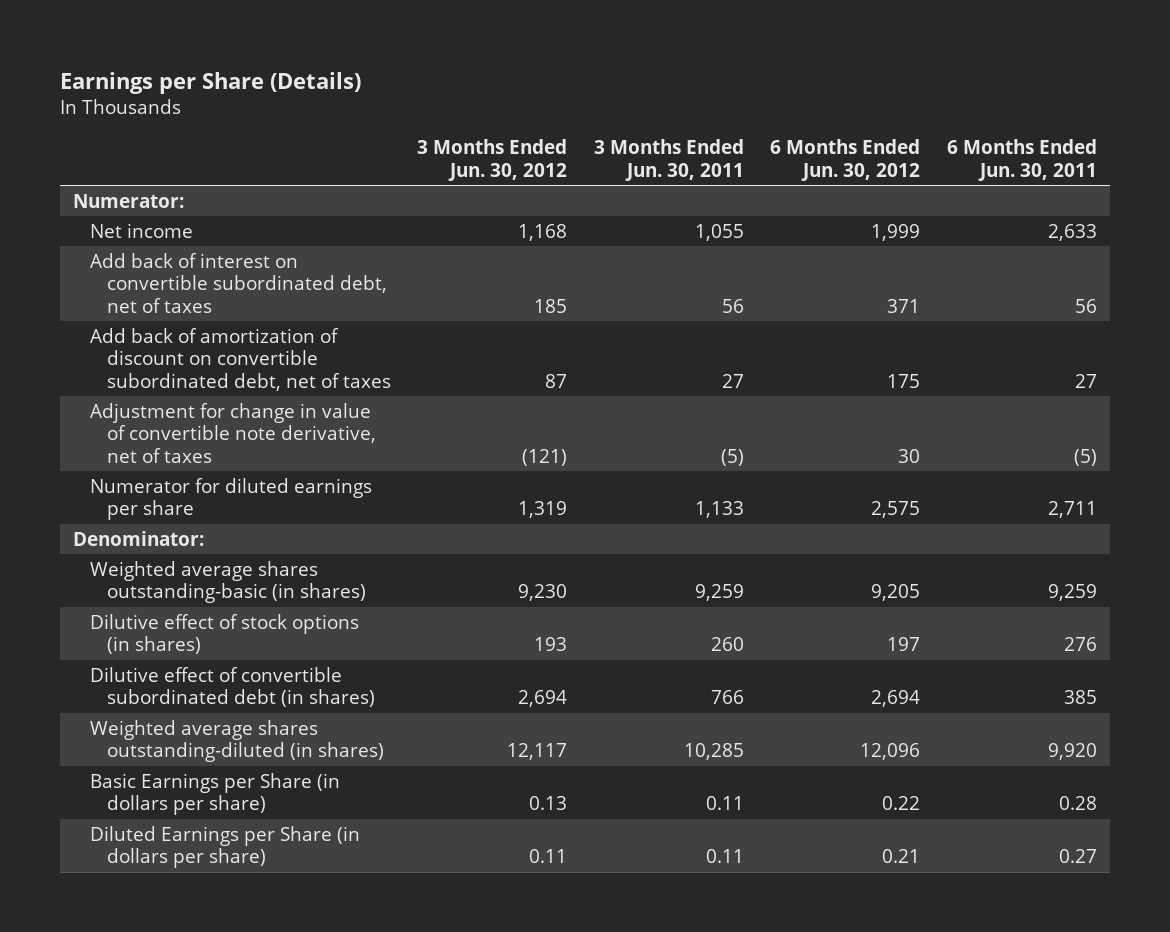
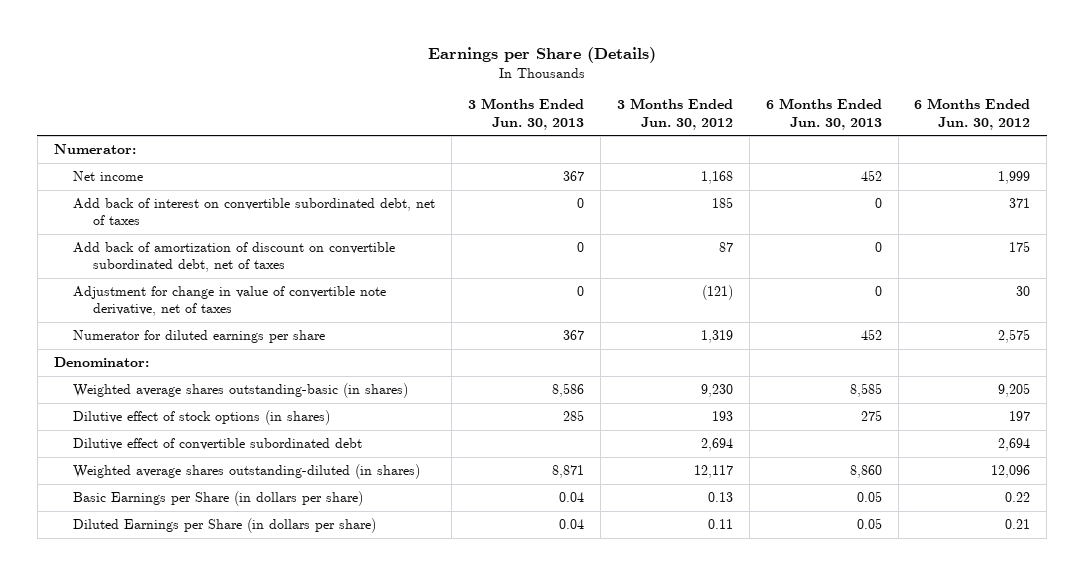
- | 3 Months Ended Jun. 30, 2012 | 3 Months Ended Jun. 30, 2011 | 6 Months Ended Jun. 30, 2012 | 6 Months Ended Jun. 30, 2011
+ | 3 Months Ended Jun. 30, 2013 | 3 Months Ended Jun. 30, 2012 | 6 Months Ended Jun. 30, 2013 | 6 Months Ended Jun. 30, 2012
- Dilutive effect of convertible subordinated debt (in shares) | 2,694 | 766 | 2,694 | 385
+ Dilutive effect of convertible subordinated debt | | 2,694 | | 2,694

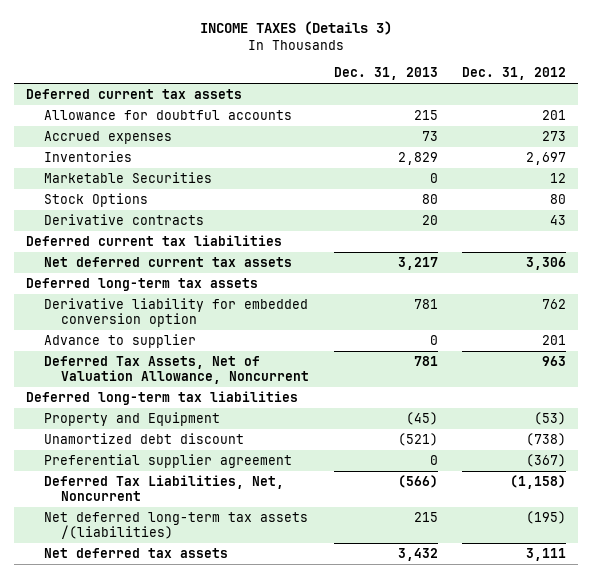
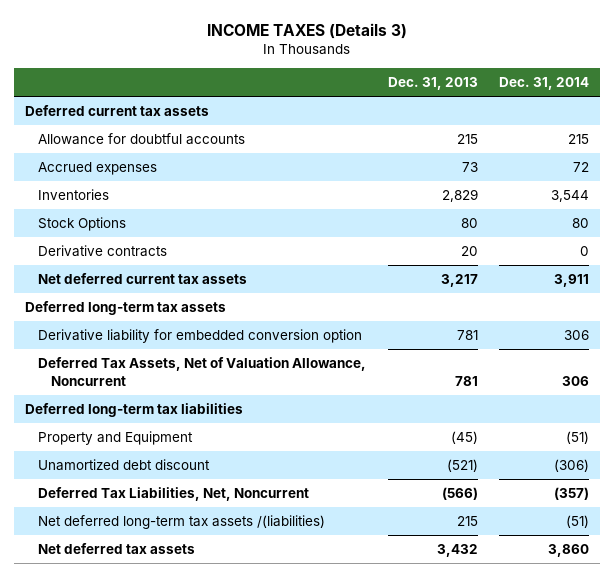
- | Dec. 31, 2013 | Dec. 31, 2012
+ | Dec. 31, 2013 | Dec. 31, 2014
- Marketable Securities | 0 | 12
- Deferred current tax liabilities
- Advance to supplier | 0 | 201
- Preferential supplier agreement | 0 | (367)

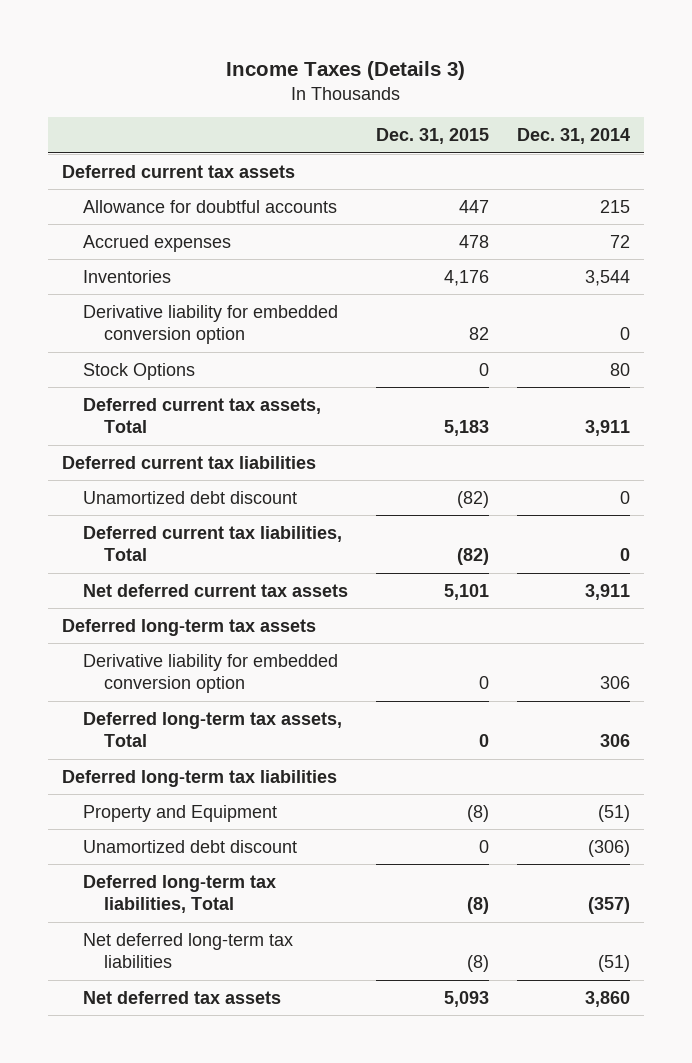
- INCOME TAXES (Details 3)
+ Income Taxes (Details 3)
- | Dec. 31, 2013 | Dec. 31, 2014
+ | Dec. 31, 2015 | Dec. 31, 2014
+ Derivative liability for embedded conversion option | 82 | 0
- Derivative contracts | 20 | 0
+ Deferred current tax assets, Total | 5,183 | 3,911
+ Deferred current tax liabilities
+ Unamortized debt discount | (82) | 0
+ Deferred current tax liabilities, Total | (82) | 0
- Deferred Tax Assets, Net of Valuation Allowance, Noncurrent | 781 | 306
+ Deferred long-term tax assets, Total | 0 | 306
- Deferred Tax Liabilities, Net, Noncurrent | (566) | (357)
- Net deferred long-term tax assets /(liabilities) | 215 | (51)
+ Deferred long-term tax liabilities, Total | (8) | (357)
+ Net deferred long-term tax liabilities | (8) | (51)

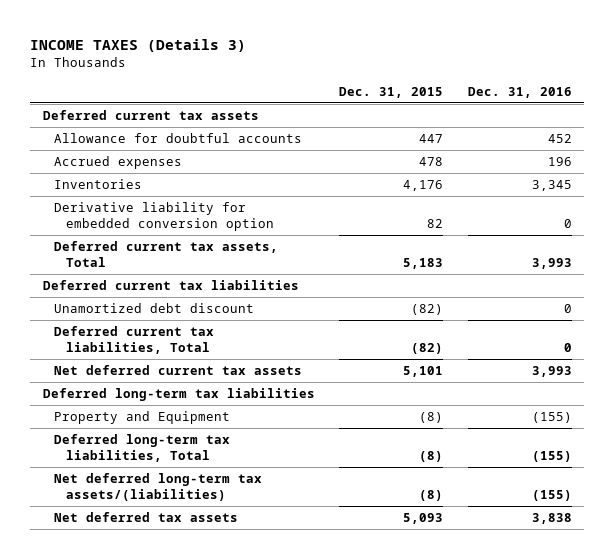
- Income Taxes (Details 3)
+ INCOME TAXES (Details 3)
- | Dec. 31, 2015 | Dec. 31, 2014
+ | Dec. 31, 2015 | Dec. 31, 2016
- Stock Options | 0 | 80
- Deferred long-term tax assets
- Derivative liability for embedded conversion option | 0 | 306
- Deferred long-term tax assets, Total | 0 | 306
- Unamortized debt discount | 0 | (306)
- Net deferred long-term tax liabilities | (8) | (51)
+ Net deferred long-term tax assets/(liabilities) | (8) | (155)

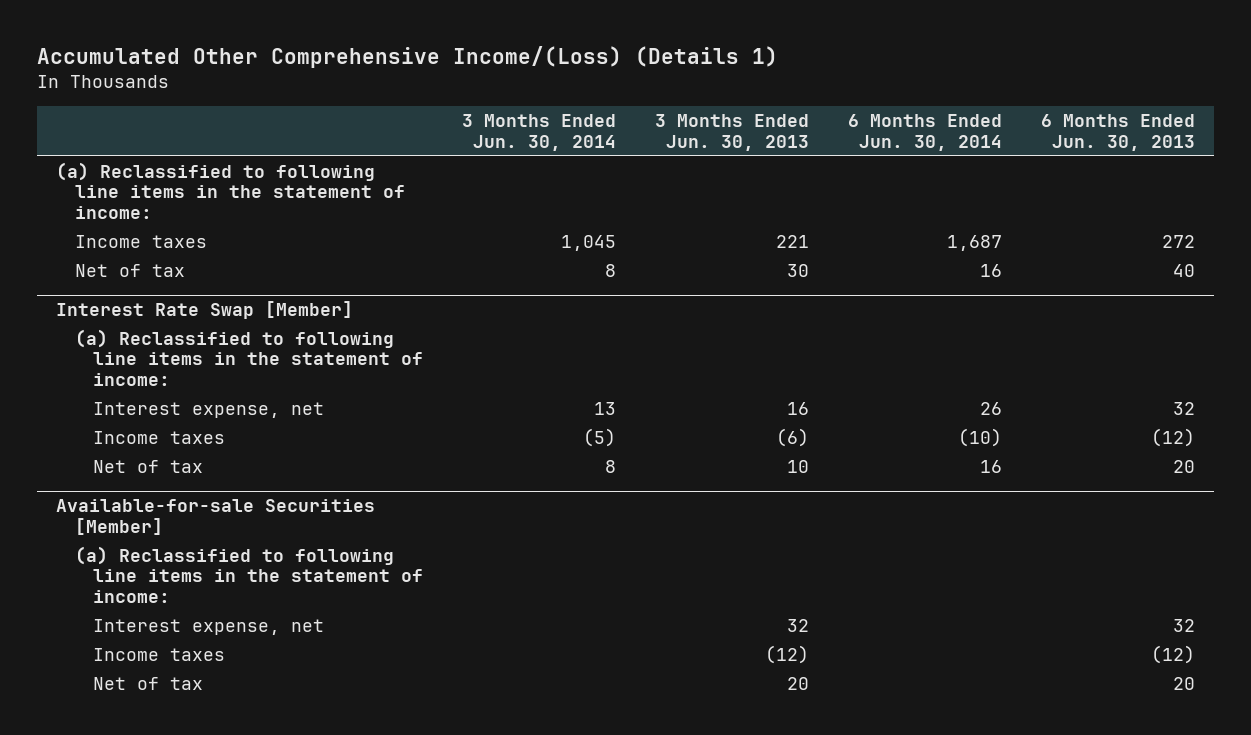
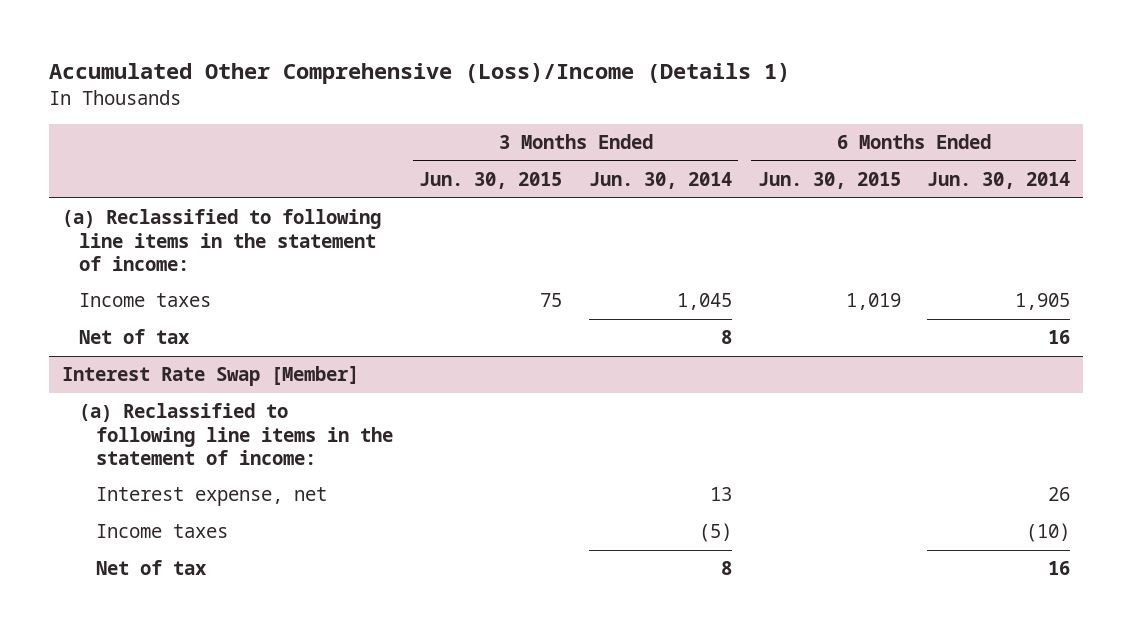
- Accumulated Other Comprehensive Income/(Loss) (Details 1)
+ Accumulated Other Comprehensive (Loss)/Income (Details 1)
- | 3 Months Ended Jun. 30, 2014 | 3 Months Ended Jun. 30, 2013 | 6 Months Ended Jun. 30, 2014 | 6 Months Ended Jun. 30, 2013
+ | 3 Months Ended Jun. 30, 2015 | 3 Months Ended Jun. 30, 2014 | 6 Months Ended Jun. 30, 2015 | 6 Months Ended Jun. 30, 2014
- Income taxes | 1,045 | 221 | 1,687 | 272
+ Income taxes | 75 | 1,045 | 1,019 | 1,905
- Available-for-sale Securities [Member]
- (a) Reclassified to following line items in the statement of income:
- Interest expense, net | | 32 | | 32
- Income taxes | | (12) | | (12)
- Net of tax | | 20 | | 20

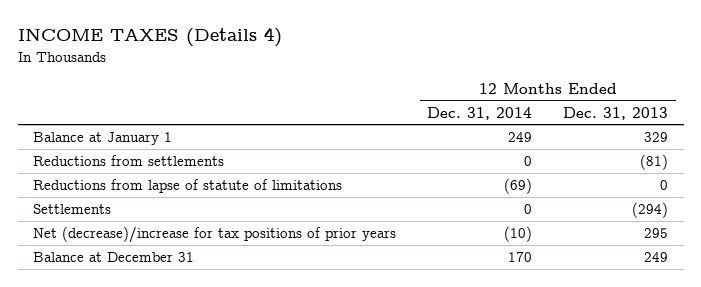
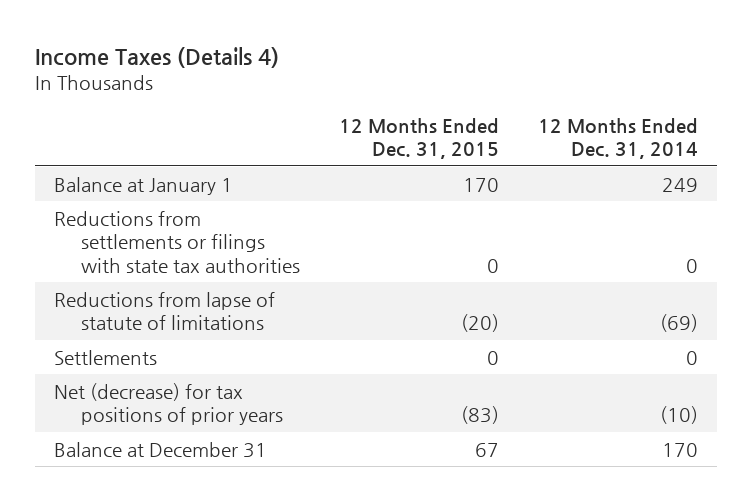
- INCOME TAXES (Details 4)
+ Income Taxes (Details 4)
- | 12 Months Ended Dec. 31, 2014 | 12 Months Ended Dec. 31, 2013
+ | 12 Months Ended Dec. 31, 2015 | 12 Months Ended Dec. 31, 2014
- Reductions from settlements | 0 | (81)
+ Reductions from settlements or filings with state tax authorities | 0 | 0
- Net (decrease)/increase for tax positions of prior years | (10) | 295
+ Net (decrease) for tax positions of prior years | (83) | (10)

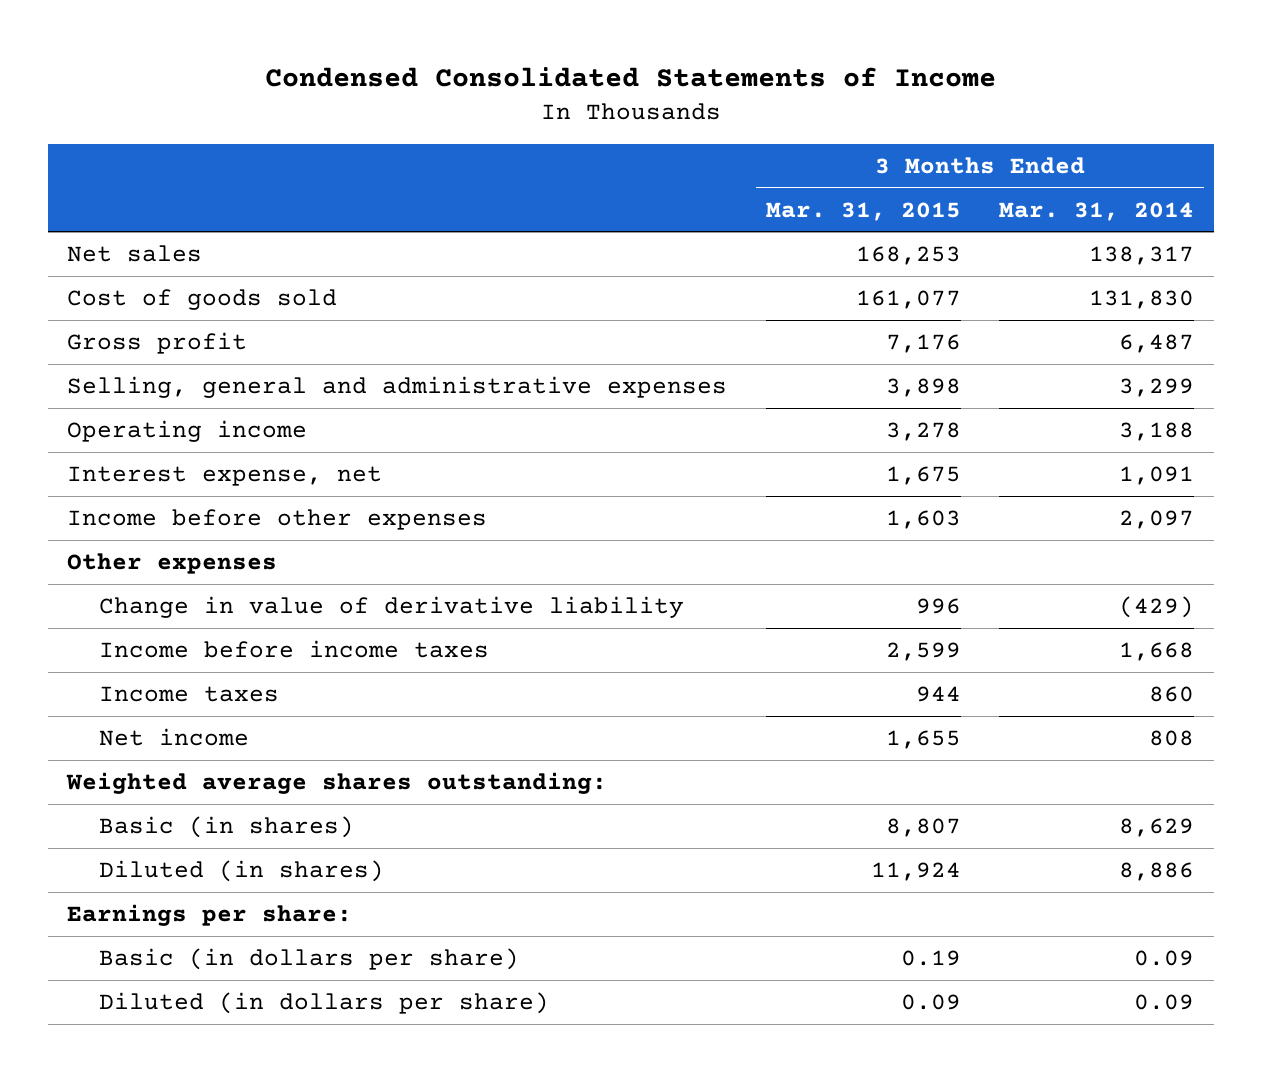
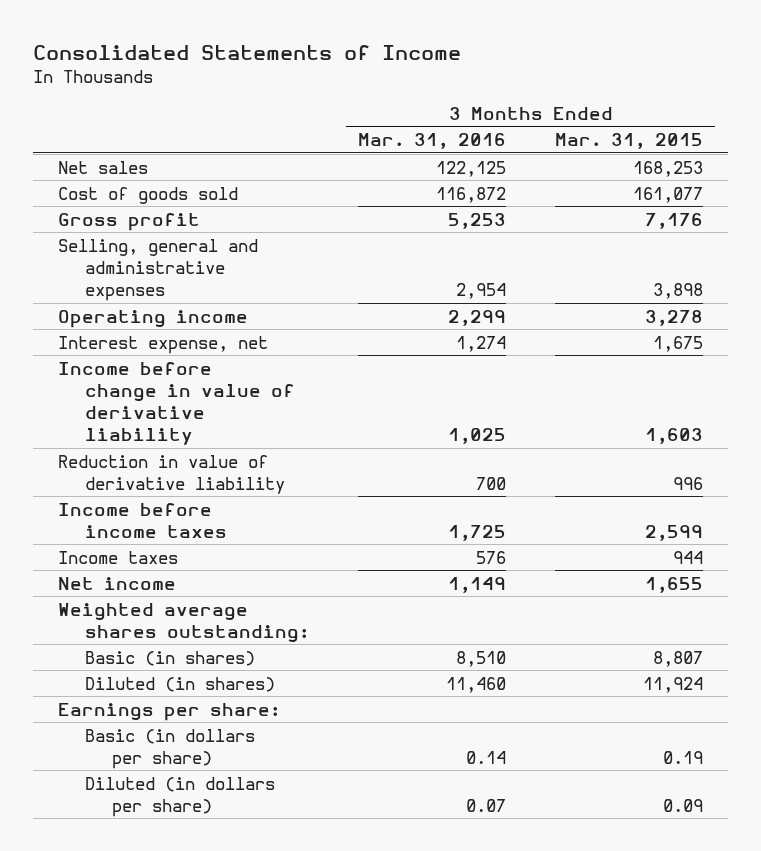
- Condensed Consolidated Statements of Income
+ Consolidated Statements of Income
- | 3 Months Ended Mar. 31, 2015 | 3 Months Ended Mar. 31, 2014
+ | 3 Months Ended Mar. 31, 2016 | 3 Months Ended Mar. 31, 2015
- Income before other expenses | 1,603 | 2,097
- Other expenses
- Change in value of derivative liability | 996 | (429)
+ Income before change in value of derivative liability | 1,025 | 1,603
+ Reduction in value of derivative liability | 700 | 996

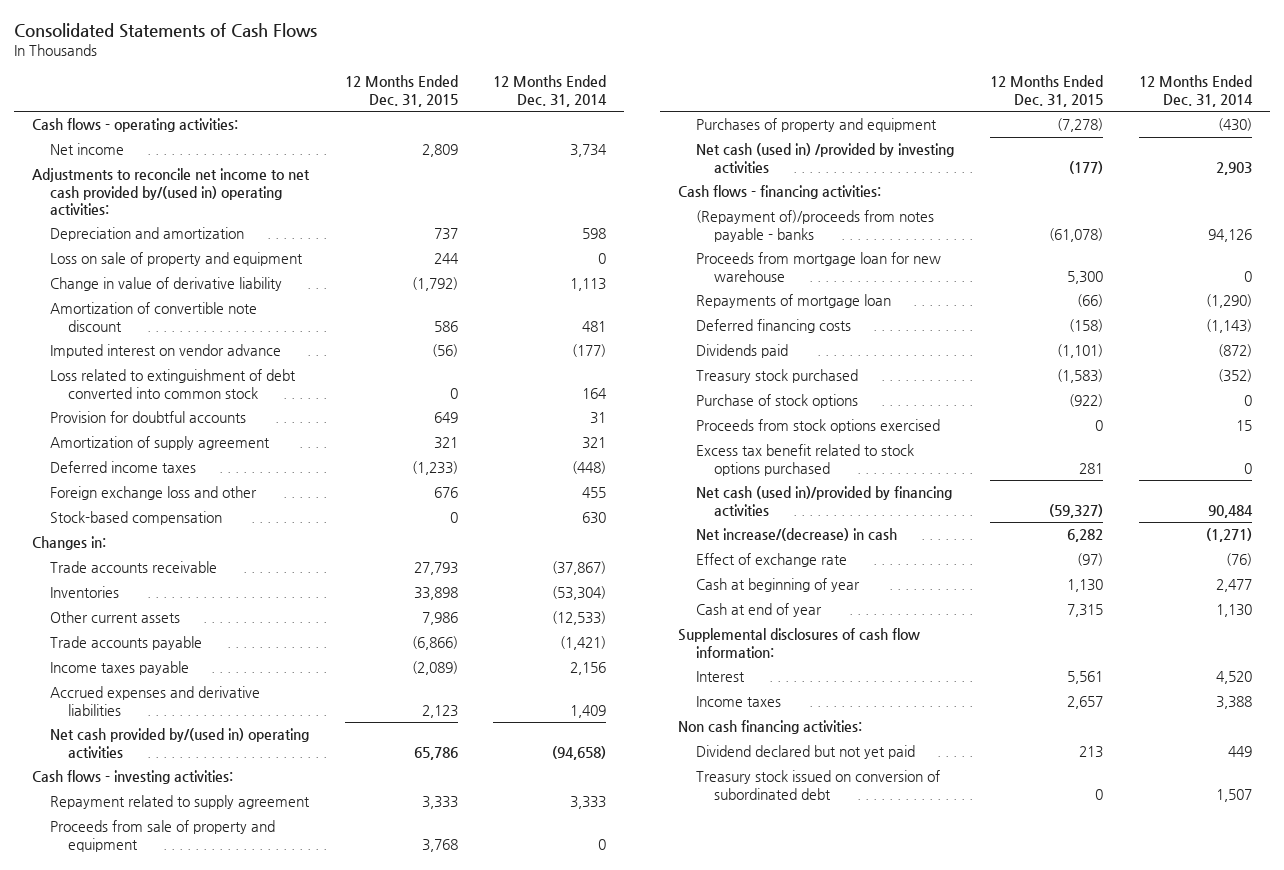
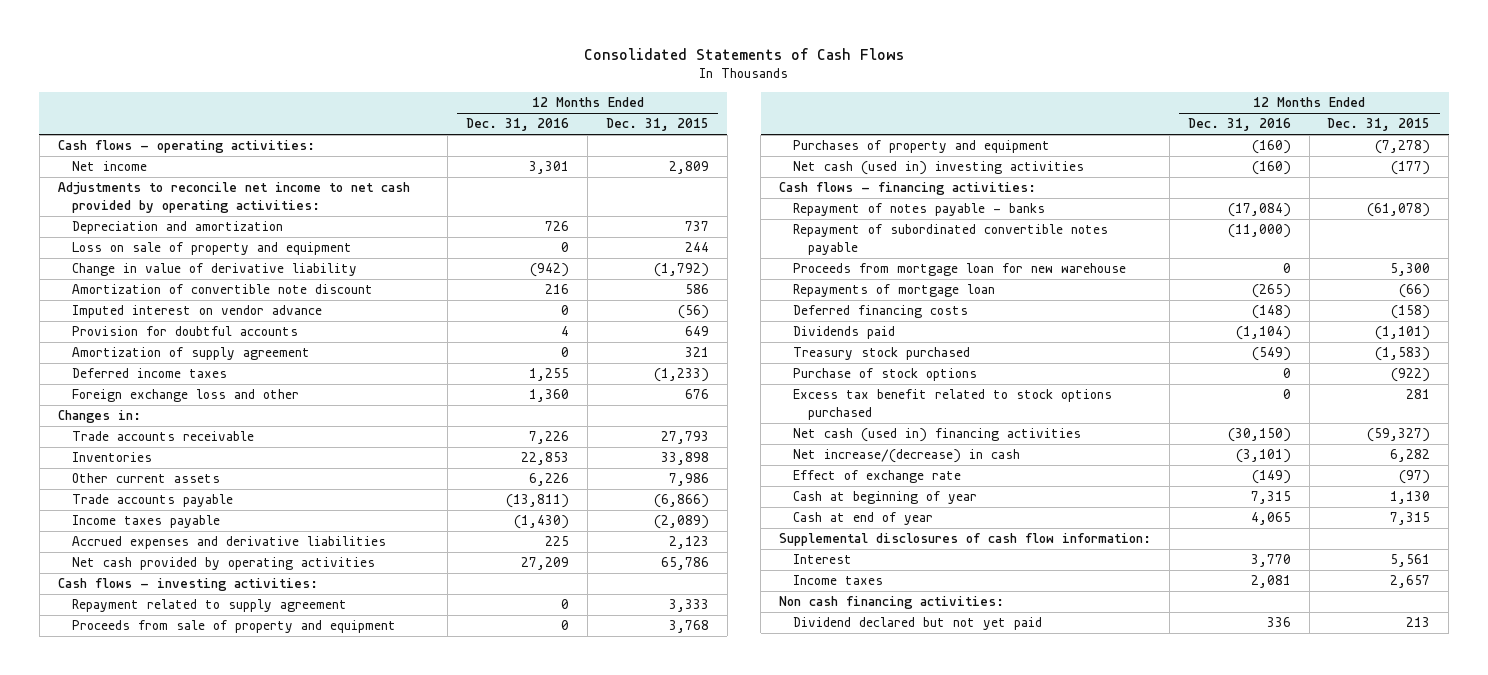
- | 12 Months Ended Dec. 31, 2015 | 12 Months Ended Dec. 31, 2014
+ | 12 Months Ended Dec. 31, 2016 | 12 Months Ended Dec. 31, 2015
- Adjustments to reconcile net income to net cash provided by/(used in) operating activities:
+ Adjustments to reconcile net income to net cash provided by operating activities:
- Loss related to extinguishment of debt converted into common stock | 0 | 164
- Stock-based compensation | 0 | 630
- Net cash provided by/(used in) operating activities | 65,786 | (94,658)
+ Net cash provided by operating activities | 27,209 | 65,786
- Net cash (used in) /provided by investing activities | (177) | 2,903
+ Net cash (used in) investing activities | (160) | (177)
- (Repayment of)/proceeds from notes payable - banks | (61,078) | 94,126
+ Repayment of notes payable - banks | (17,084) | (61,078)
+ Repayment of subordinated convertible notes payable | (11,000) |
- Proceeds from stock options exercised | 0 | 15
- Net cash (used in)/provided by financing activities | (59,327) | 90,484
+ Net cash (used in) financing activities | (30,150) | (59,327)
- Treasury stock issued on conversion of subordinated debt | 0 | 1,507

